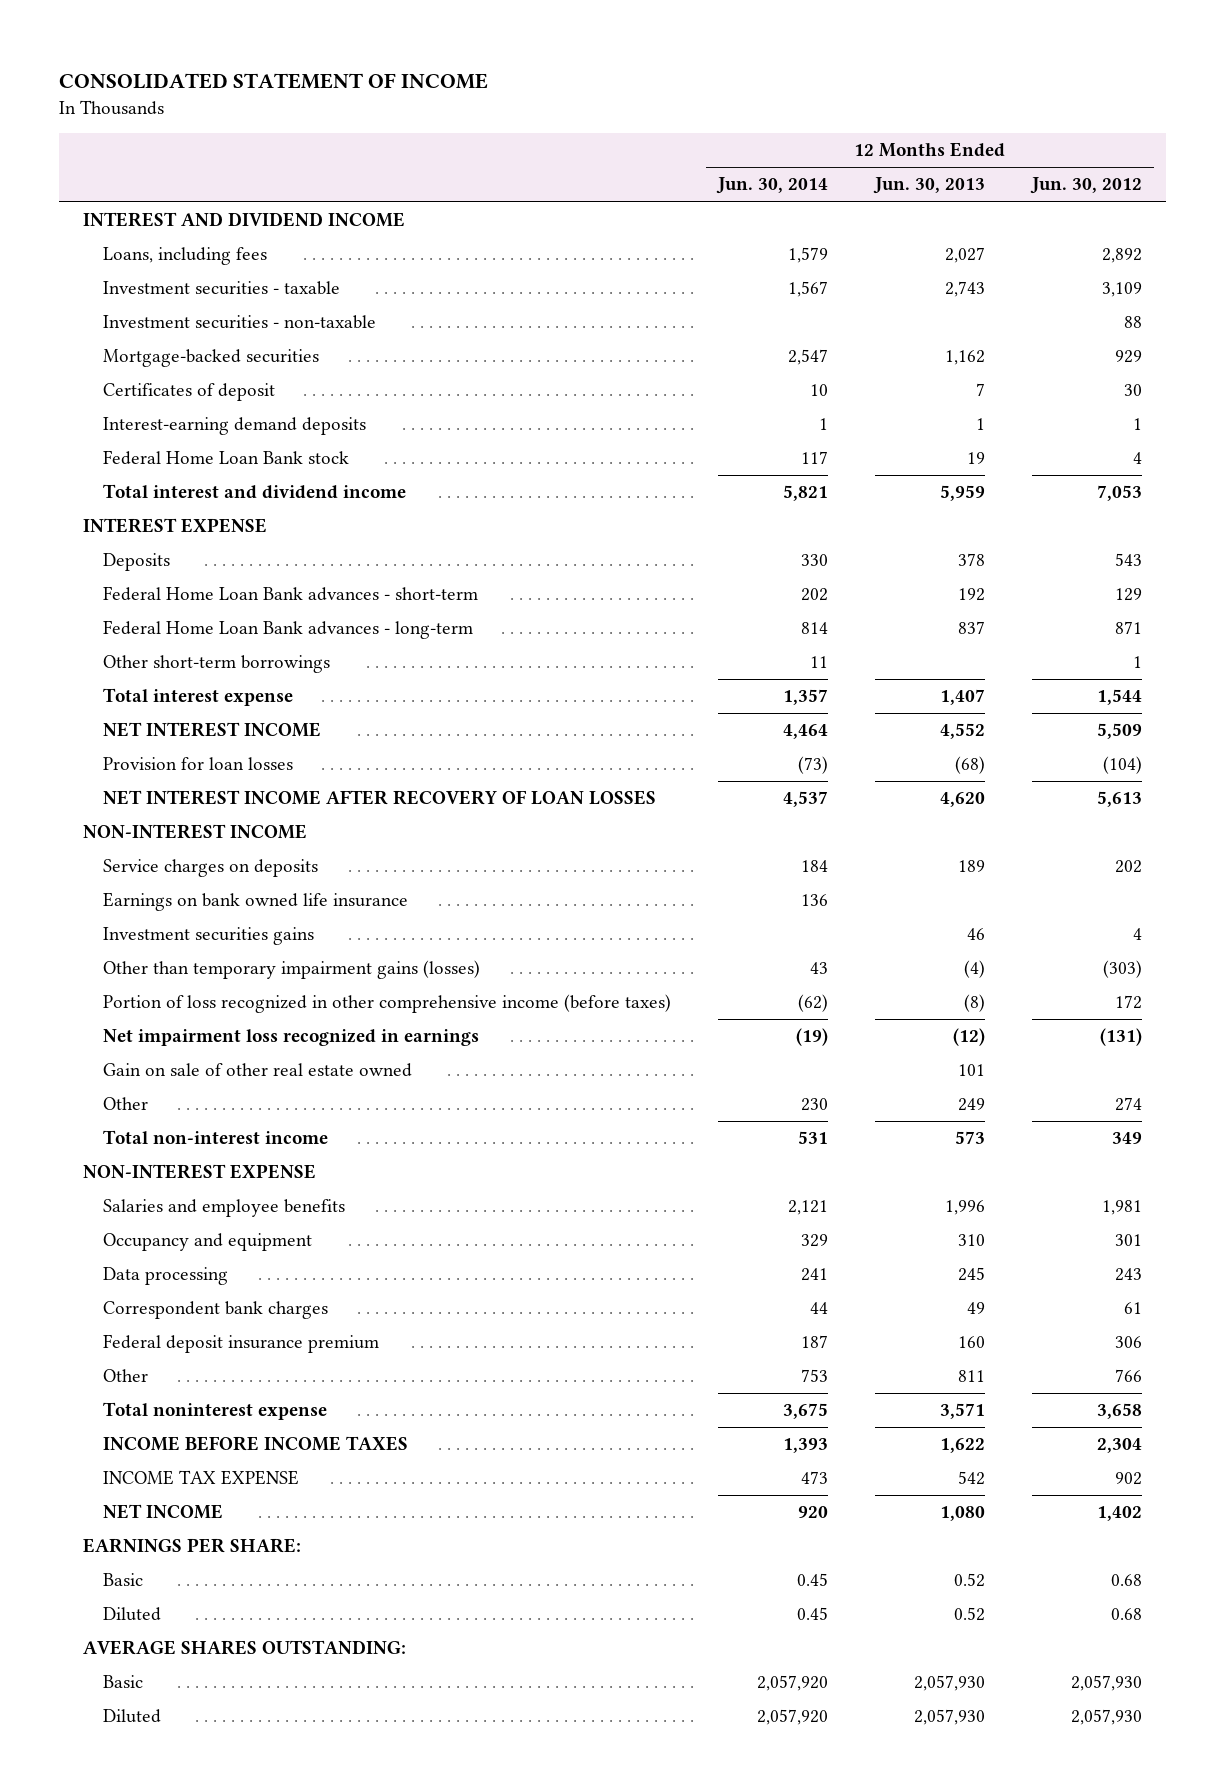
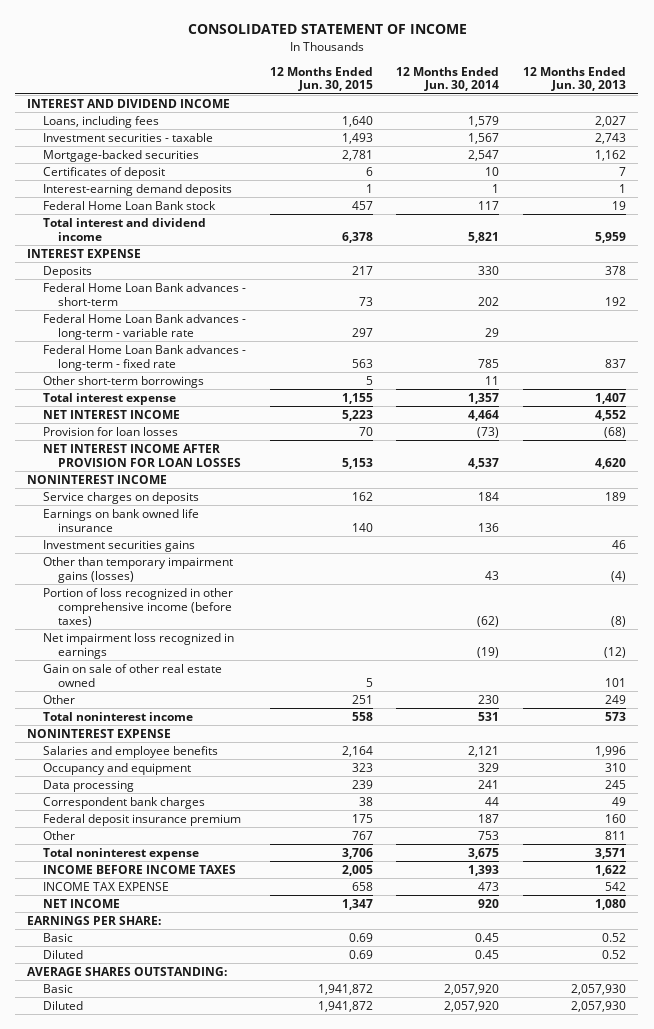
- | 12 Months Ended Jun. 30, 2014 | 12 Months Ended Jun. 30, 2013 | 12 Months Ended Jun. 30, 2012
+ | 12 Months Ended Jun. 30, 2015 | 12 Months Ended Jun. 30, 2014 | 12 Months Ended Jun. 30, 2013
- Investment securities - non-taxable | | | 88
- Federal Home Loan Bank advances - long-term | 814 | 837 | 871
+ Federal Home Loan Bank advances - long-term - variable rate | 297 | 29 |
+ Federal Home Loan Bank advances - long-term - fixed rate | 563 | 785 | 837
- NET INTEREST INCOME AFTER RECOVERY OF LOAN LOSSES | 4,537 | 4,620 | 5,613
- NON-INTEREST INCOME
+ NET INTEREST INCOME AFTER PROVISION FOR LOAN LOSSES | 5,153 | 4,537 | 4,620
+ NONINTEREST INCOME
- Total non-interest income | 531 | 573 | 349
- NON-INTEREST EXPENSE
+ Total noninterest income | 558 | 531 | 573
+ NONINTEREST EXPENSE

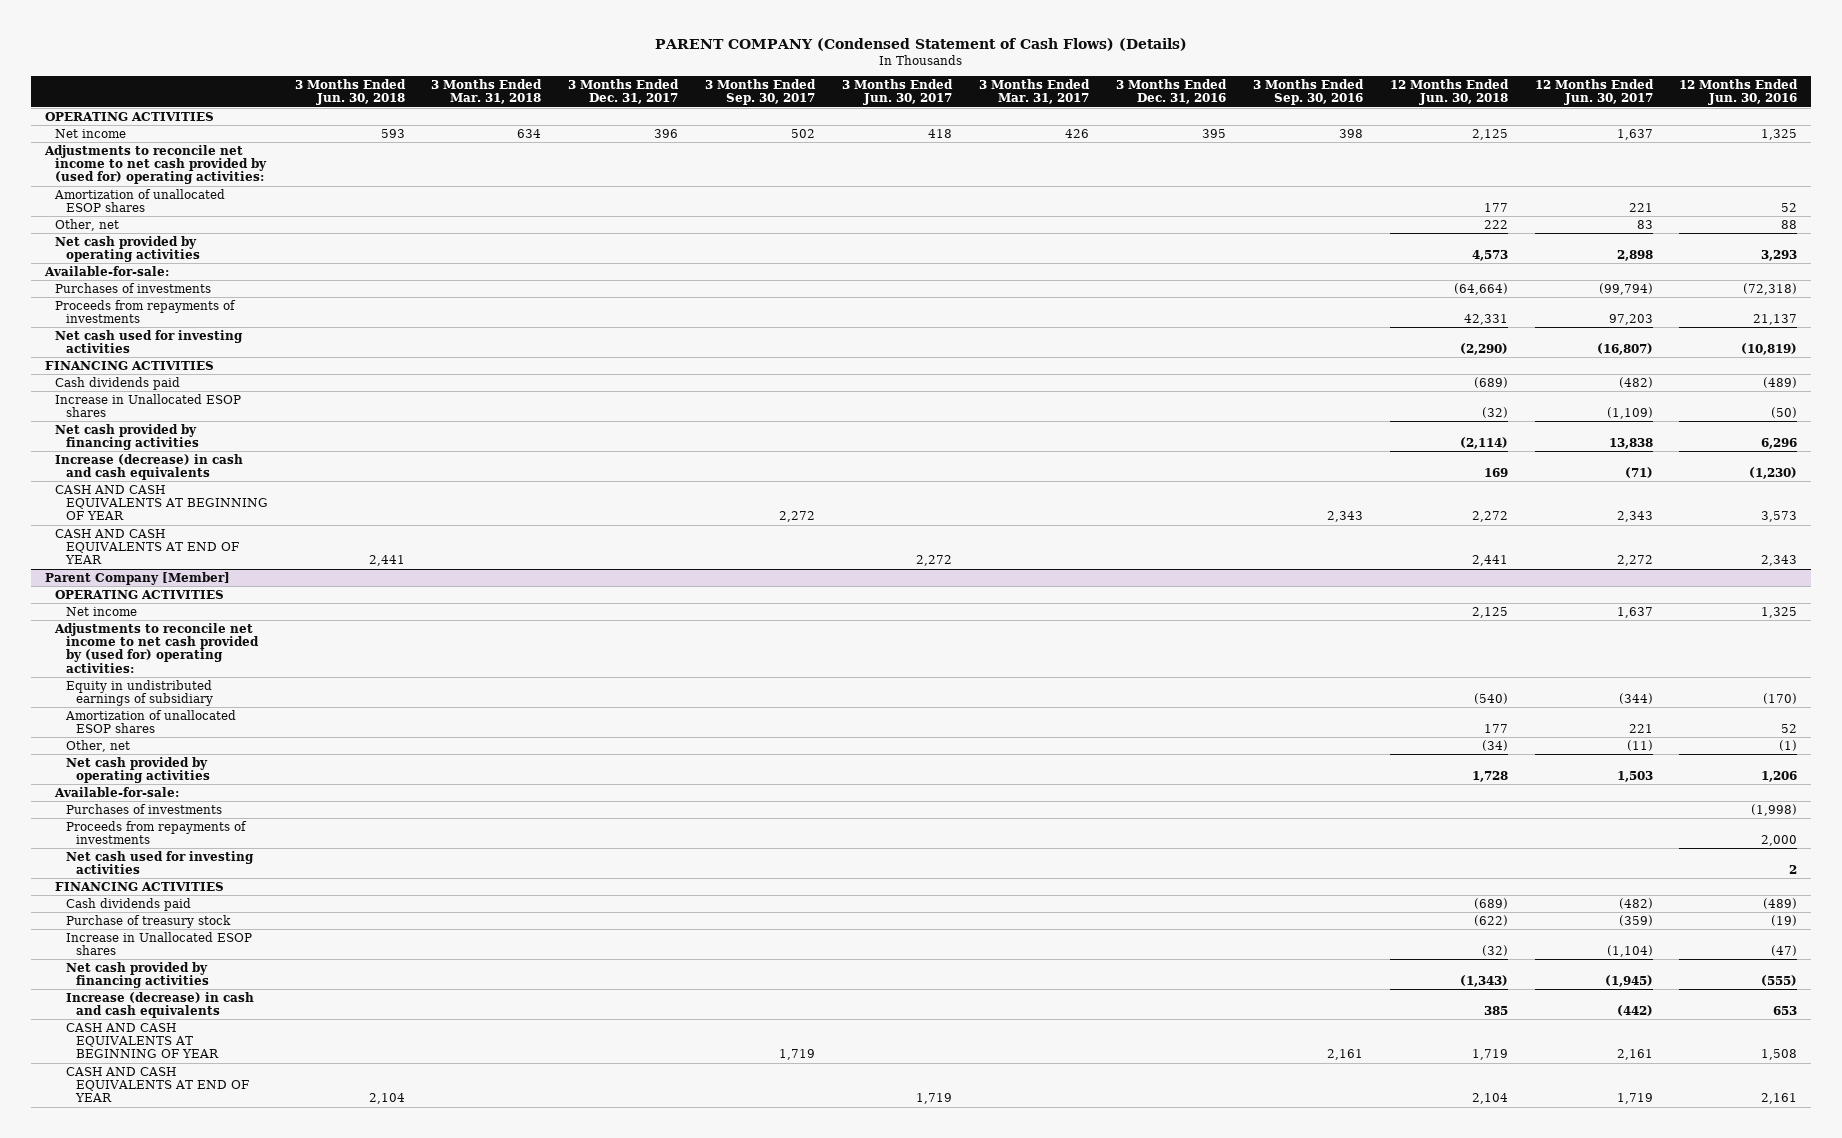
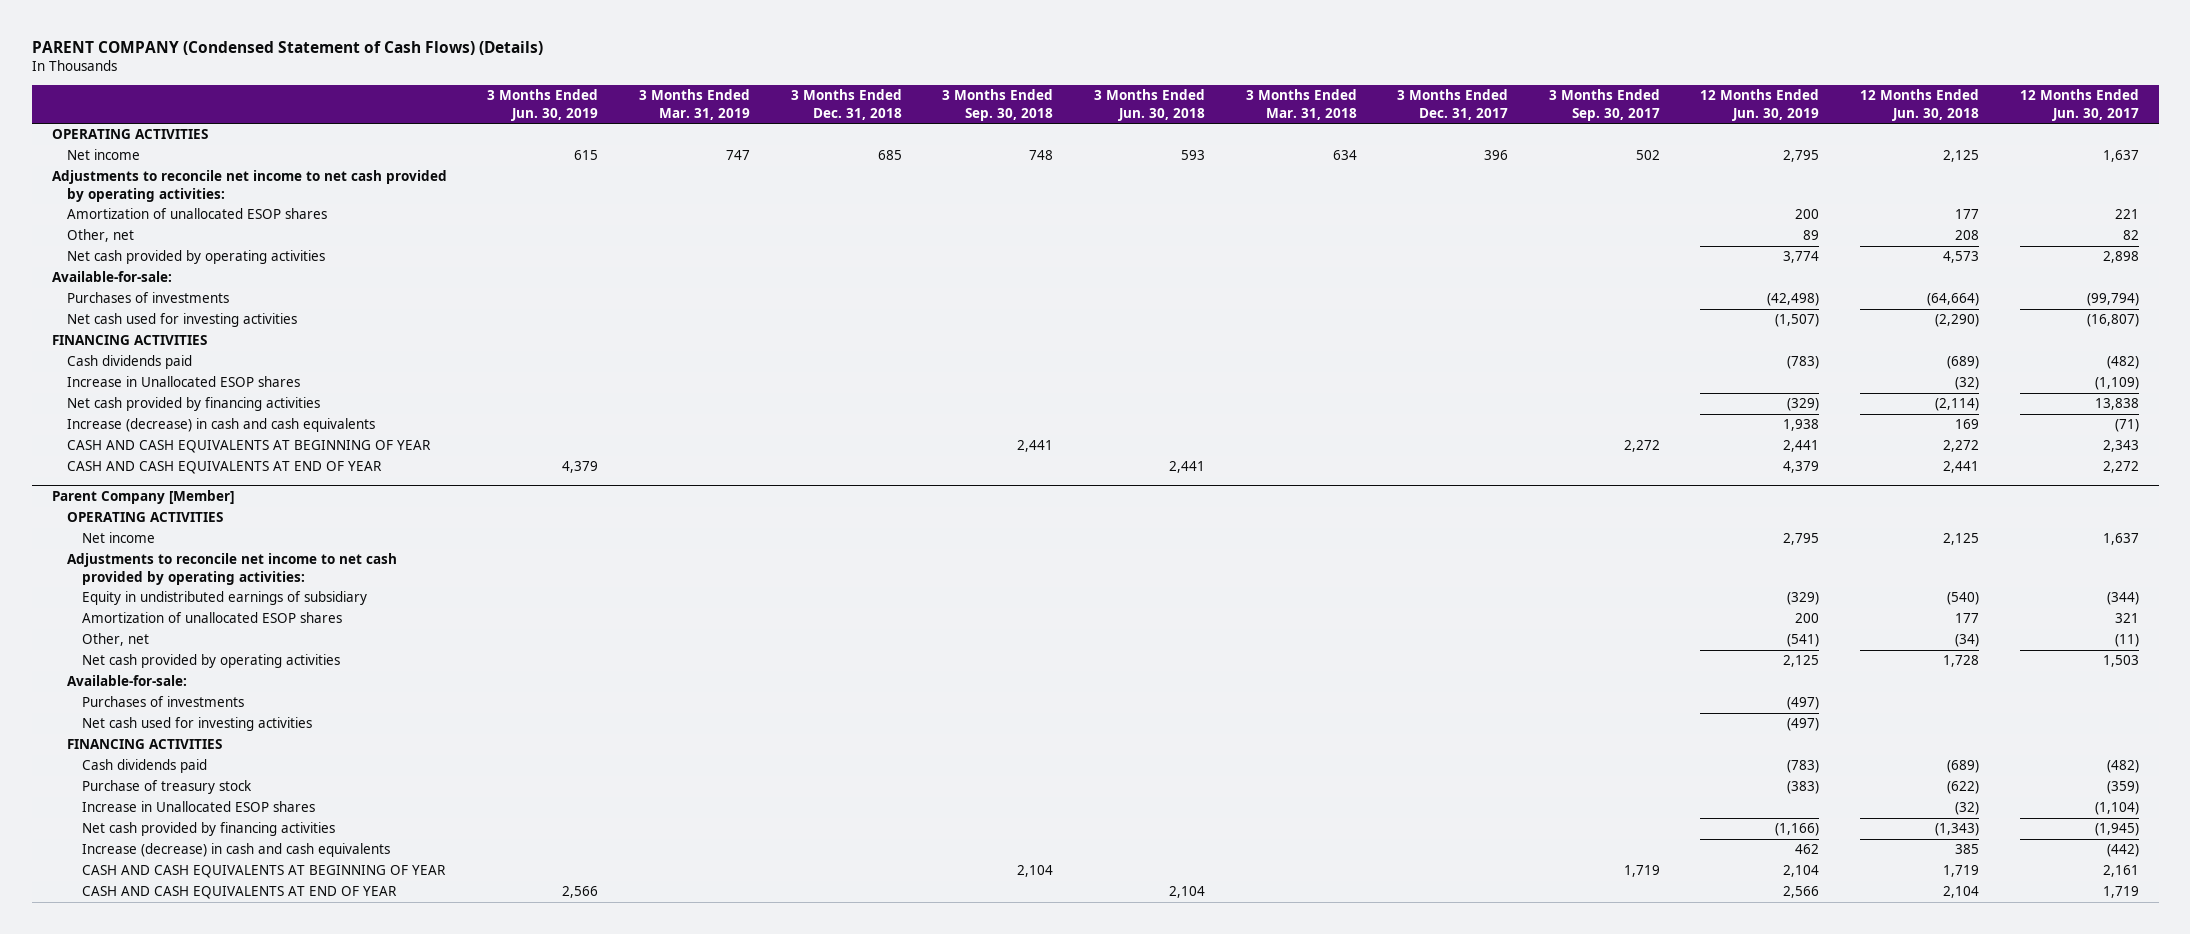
- | 3 Months Ended Jun. 30, 2018 | 3 Months Ended Mar. 31, 2018 | 3 Months Ended Dec. 31, 2017 | 3 Months Ended Sep. 30, 2017 | 3 Months Ended Jun. 30, 2017 | 3 Months Ended Mar. 31, 2017 | 3 Months Ended Dec. 31, 2016 | 3 Months Ended Sep. 30, 2016 | 12 Months Ended Jun. 30, 2018 | 12 Months Ended Jun. 30, 2017 | 12 Months Ended Jun. 30, 2016
+ | 3 Months Ended Jun. 30, 2019 | 3 Months Ended Mar. 31, 2019 | 3 Months Ended Dec. 31, 2018 | 3 Months Ended Sep. 30, 2018 | 3 Months Ended Jun. 30, 2018 | 3 Months Ended Mar. 31, 2018 | 3 Months Ended Dec. 31, 2017 | 3 Months Ended Sep. 30, 2017 | 12 Months Ended Jun. 30, 2019 | 12 Months Ended Jun. 30, 2018 | 12 Months Ended Jun. 30, 2017
- Adjustments to reconcile net income to net cash provided by (used for) operating activities:
+ Adjustments to reconcile net income to net cash provided by operating activities:
- Other, net | | | | | | | | | 222 | 83 | 88
+ Other, net | | | | | | | | | 89 | 208 | 82
- Proceeds from repayments of investments | | | | | | | | | 42,331 | 97,203 | 21,137
@ Parent Company [Member]
- Adjustments to reconcile net income to net cash provided by (used for) operating activities:
+ Adjustments to reconcile net income to net cash provided by operating activities:
- Amortization of unallocated ESOP shares | | | | | | | | | 177 | 221 | 52
+ Amortization of unallocated ESOP shares | | | | | | | | | 200 | 177 | 321
- Proceeds from repayments of investments | | | | | | | | | | | 2,000

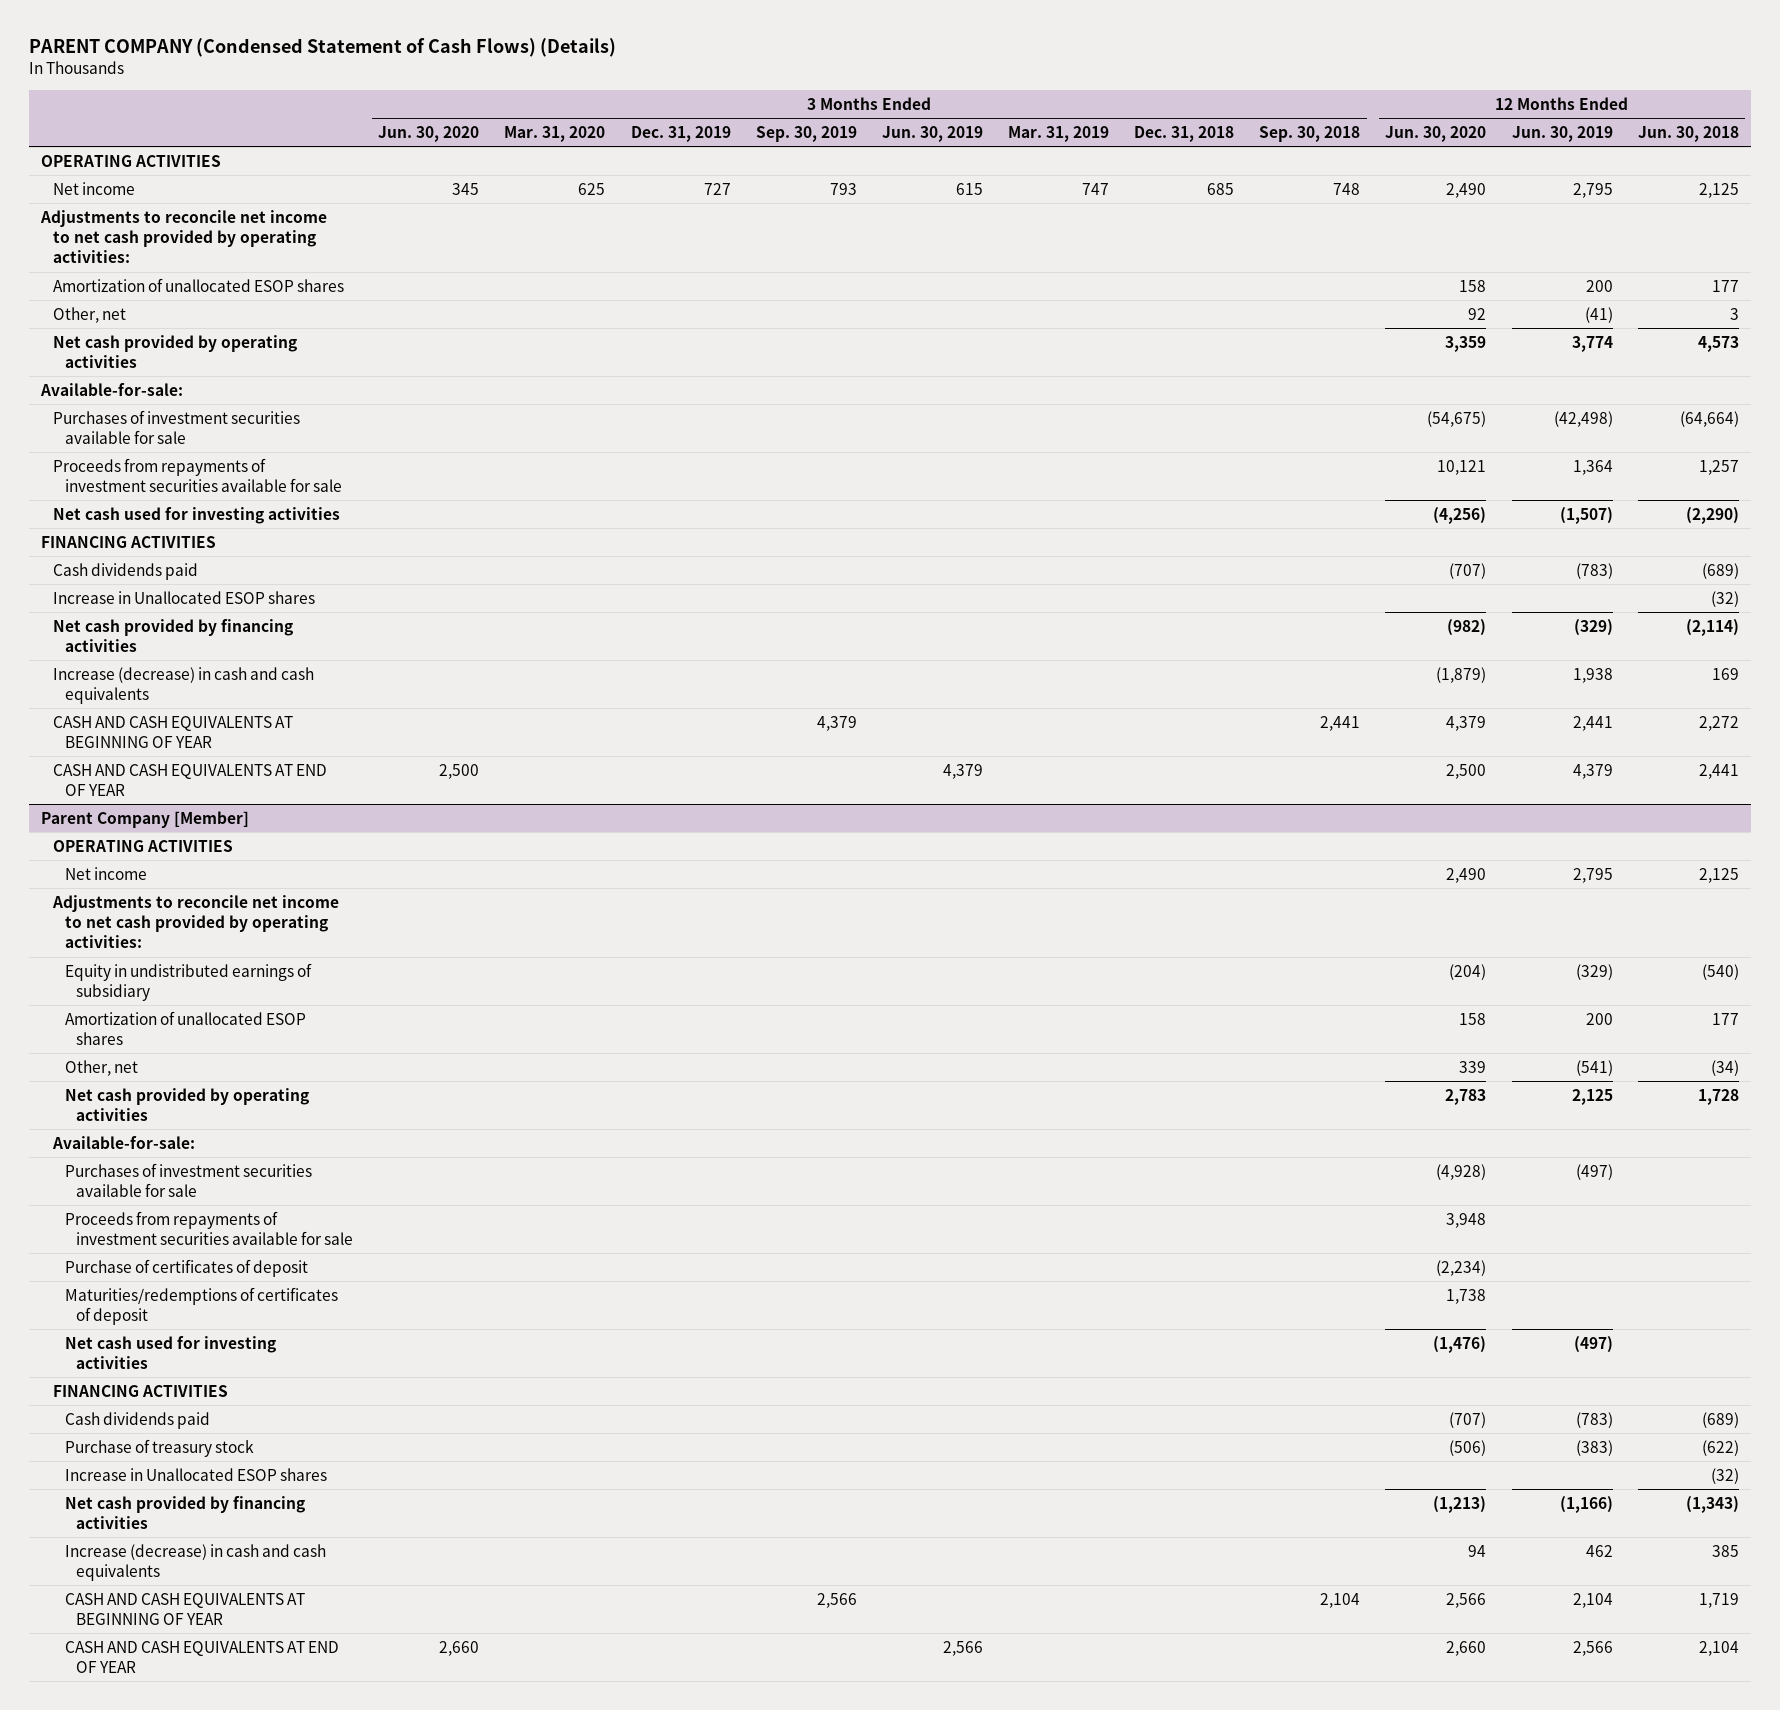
- | 3 Months Ended Jun. 30, 2019 | 3 Months Ended Mar. 31, 2019 | 3 Months Ended Dec. 31, 2018 | 3 Months Ended Sep. 30, 2018 | 3 Months Ended Jun. 30, 2018 | 3 Months Ended Mar. 31, 2018 | 3 Months Ended Dec. 31, 2017 | 3 Months Ended Sep. 30, 2017 | 12 Months Ended Jun. 30, 2019 | 12 Months Ended Jun. 30, 2018 | 12 Months Ended Jun. 30, 2017
+ | 3 Months Ended Jun. 30, 2020 | 3 Months Ended Mar. 31, 2020 | 3 Months Ended Dec. 31, 2019 | 3 Months Ended Sep. 30, 2019 | 3 Months Ended Jun. 30, 2019 | 3 Months Ended Mar. 31, 2019 | 3 Months Ended Dec. 31, 2018 | 3 Months Ended Sep. 30, 2018 | 12 Months Ended Jun. 30, 2020 | 12 Months Ended Jun. 30, 2019 | 12 Months Ended Jun. 30, 2018
- Other, net | | | | | | | | | 89 | 208 | 82
+ Other, net | | | | | | | | | 92 | (41) | 3
- Purchases of investments | | | | | | | | | (42,498) | (64,664) | (99,794)
+ Purchases of investment securities available for sale | | | | | | | | | (54,675) | (42,498) | (64,664)
+ Proceeds from repayments of investment securities available for sale | | | | | | | | | 10,121 | 1,364 | 1,257
@ Parent Company [Member]
- Purchases of investments | | | | | | | | | (497) | |
+ Purchases of investment securities available for sale | | | | | | | | | (4,928) | (497) |
+ Proceeds from repayments of investment securities available for sale | | | | | | | | | 3,948 | |
+ Purchase of certificates of deposit | | | | | | | | | (2,234) | |
+ Maturities/redemptions of certificates of deposit | | | | | | | | | 1,738 | |

